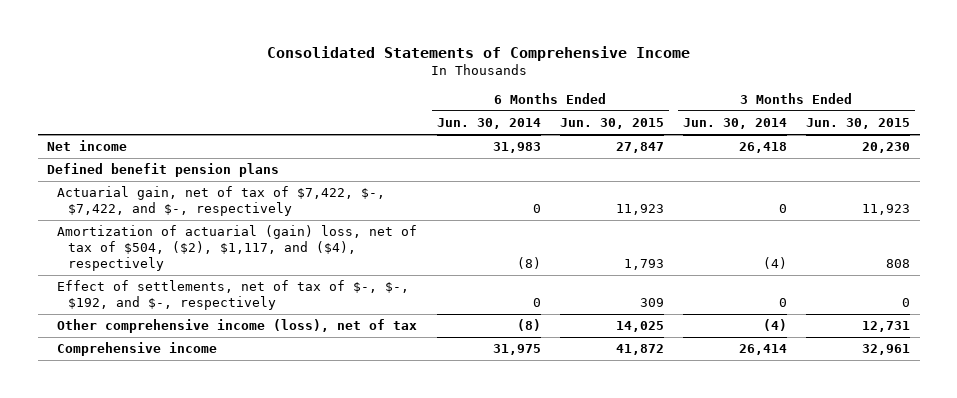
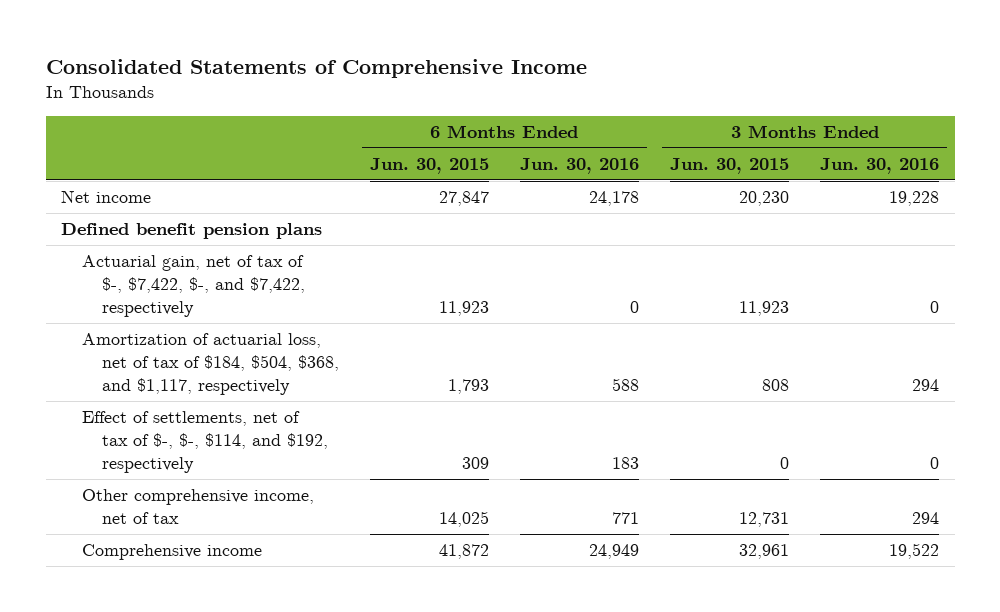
- | 6 Months Ended Jun. 30, 2014 | 6 Months Ended Jun. 30, 2015 | 3 Months Ended Jun. 30, 2014 | 3 Months Ended Jun. 30, 2015
+ | 6 Months Ended Jun. 30, 2015 | 6 Months Ended Jun. 30, 2016 | 3 Months Ended Jun. 30, 2015 | 3 Months Ended Jun. 30, 2016
- Actuarial gain, net of tax of $7,422, $-, $7,422, and $-, respectively | 0 | 11,923 | 0 | 11,923
- Amortization of actuarial (gain) loss, net of tax of $504, ($2), $1,117, and ($4), respectively | (8) | 1,793 | (4) | 808
- Effect of settlements, net of tax of $-, $-, $192, and $-, respectively | 0 | 309 | 0 | 0
- Other comprehensive income (loss), net of tax | (8) | 14,025 | (4) | 12,731
+ Actuarial gain, net of tax of $-, $7,422, $-, and $7,422, respectively | 11,923 | 0 | 11,923 | 0
+ Amortization of actuarial loss, net of tax of $184, $504, $368, and $1,117, respectively | 1,793 | 588 | 808 | 294
+ Effect of settlements, net of tax of $-, $-, $114, and $192, respectively | 309 | 183 | 0 | 0
+ Other comprehensive income, net of tax | 14,025 | 771 | 12,731 | 294

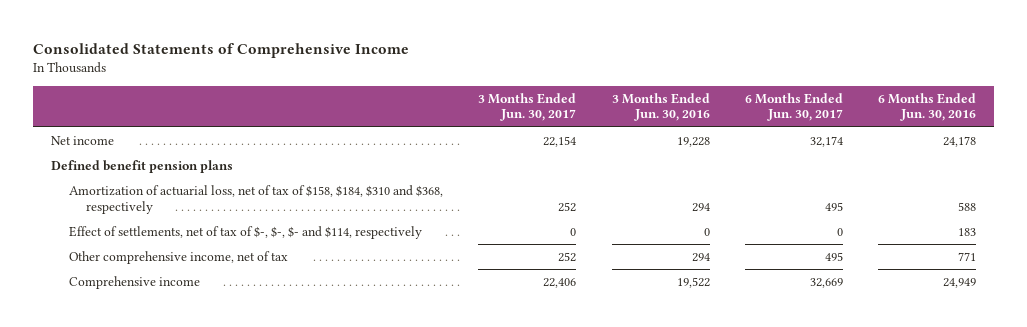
- | 6 Months Ended Jun. 30, 2015 | 6 Months Ended Jun. 30, 2016 | 3 Months Ended Jun. 30, 2015 | 3 Months Ended Jun. 30, 2016
+ | 3 Months Ended Jun. 30, 2017 | 3 Months Ended Jun. 30, 2016 | 6 Months Ended Jun. 30, 2017 | 6 Months Ended Jun. 30, 2016
- Actuarial gain, net of tax of $-, $7,422, $-, and $7,422, respectively | 11,923 | 0 | 11,923 | 0
- Amortization of actuarial loss, net of tax of $184, $504, $368, and $1,117, respectively | 1,793 | 588 | 808 | 294
- Effect of settlements, net of tax of $-, $-, $114, and $192, respectively | 309 | 183 | 0 | 0
+ Amortization of actuarial loss, net of tax of $158, $184, $310 and $368, respectively | 252 | 294 | 495 | 588
+ Effect of settlements, net of tax of $-, $-, $- and $114, respectively | 0 | 0 | 0 | 183

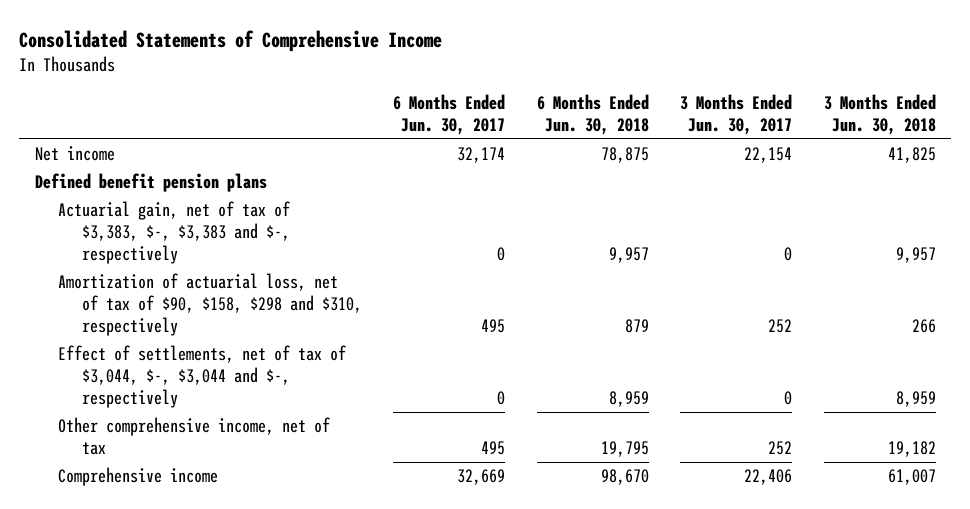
- | 3 Months Ended Jun. 30, 2017 | 3 Months Ended Jun. 30, 2016 | 6 Months Ended Jun. 30, 2017 | 6 Months Ended Jun. 30, 2016
+ | 6 Months Ended Jun. 30, 2017 | 6 Months Ended Jun. 30, 2018 | 3 Months Ended Jun. 30, 2017 | 3 Months Ended Jun. 30, 2018
- Amortization of actuarial loss, net of tax of $158, $184, $310 and $368, respectively | 252 | 294 | 495 | 588
- Effect of settlements, net of tax of $-, $-, $- and $114, respectively | 0 | 0 | 0 | 183
+ Actuarial gain, net of tax of $3,383, $-, $3,383 and $-, respectively | 0 | 9,957 | 0 | 9,957
+ Amortization of actuarial loss, net of tax of $90, $158, $298 and $310, respectively | 495 | 879 | 252 | 266
+ Effect of settlements, net of tax of $3,044, $-, $3,044 and $-, respectively | 0 | 8,959 | 0 | 8,959

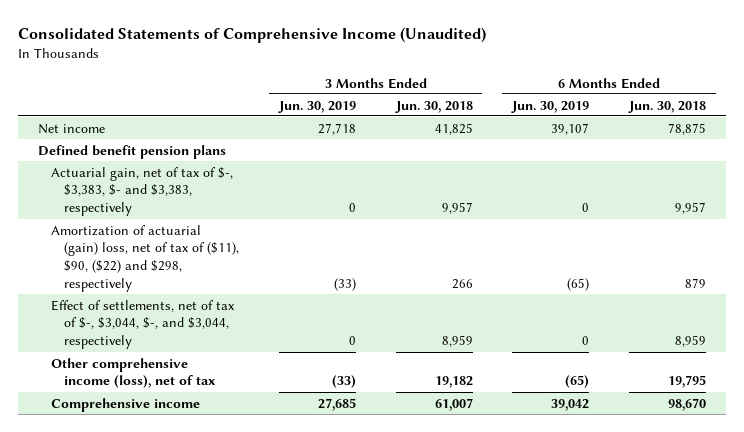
- Consolidated Statements of Comprehensive Income
+ Consolidated Statements of Comprehensive Income (Unaudited)
- | 6 Months Ended Jun. 30, 2017 | 6 Months Ended Jun. 30, 2018 | 3 Months Ended Jun. 30, 2017 | 3 Months Ended Jun. 30, 2018
+ | 3 Months Ended Jun. 30, 2019 | 3 Months Ended Jun. 30, 2018 | 6 Months Ended Jun. 30, 2019 | 6 Months Ended Jun. 30, 2018
- Actuarial gain, net of tax of $3,383, $-, $3,383 and $-, respectively | 0 | 9,957 | 0 | 9,957
- Amortization of actuarial loss, net of tax of $90, $158, $298 and $310, respectively | 495 | 879 | 252 | 266
- Effect of settlements, net of tax of $3,044, $-, $3,044 and $-, respectively | 0 | 8,959 | 0 | 8,959
- Other comprehensive income, net of tax | 495 | 19,795 | 252 | 19,182
+ Actuarial gain, net of tax of $-, $3,383, $- and $3,383, respectively | 0 | 9,957 | 0 | 9,957
+ Amortization of actuarial (gain) loss, net of tax of ($11), $90, ($22) and $298, respectively | (33) | 266 | (65) | 879
+ Effect of settlements, net of tax of $-, $3,044, $-, and $3,044, respectively | 0 | 8,959 | 0 | 8,959
+ Other comprehensive income (loss), net of tax | (33) | 19,182 | (65) | 19,795

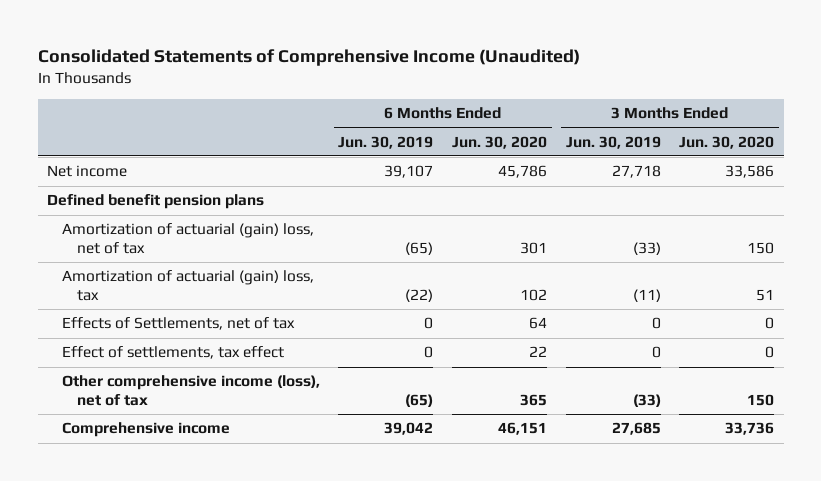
- | 3 Months Ended Jun. 30, 2019 | 3 Months Ended Jun. 30, 2018 | 6 Months Ended Jun. 30, 2019 | 6 Months Ended Jun. 30, 2018
+ | 6 Months Ended Jun. 30, 2019 | 6 Months Ended Jun. 30, 2020 | 3 Months Ended Jun. 30, 2019 | 3 Months Ended Jun. 30, 2020
- Actuarial gain, net of tax of $-, $3,383, $- and $3,383, respectively | 0 | 9,957 | 0 | 9,957
- Amortization of actuarial (gain) loss, net of tax of ($11), $90, ($22) and $298, respectively | (33) | 266 | (65) | 879
- Effect of settlements, net of tax of $-, $3,044, $-, and $3,044, respectively | 0 | 8,959 | 0 | 8,959
+ Amortization of actuarial (gain) loss, net of tax | (65) | 301 | (33) | 150
+ Amortization of actuarial (gain) loss, tax | (22) | 102 | (11) | 51
+ Effects of Settlements, net of tax | 0 | 64 | 0 | 0
+ Effect of settlements, tax effect | 0 | 22 | 0 | 0

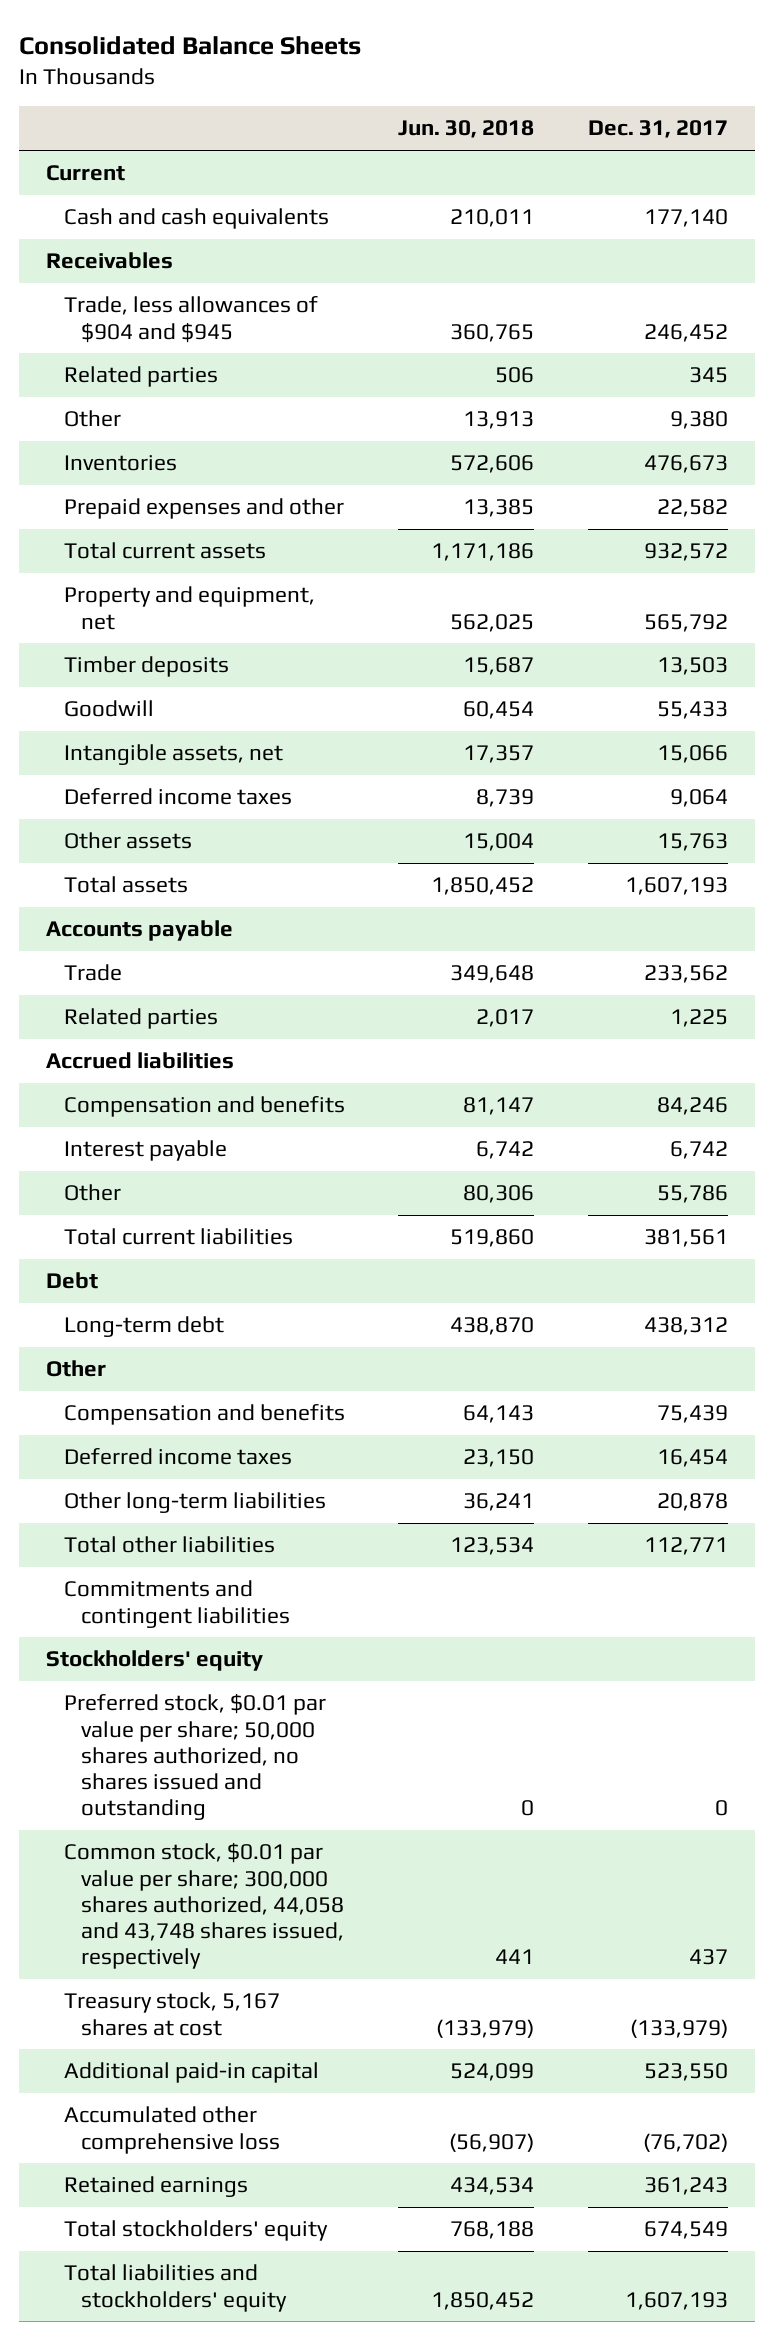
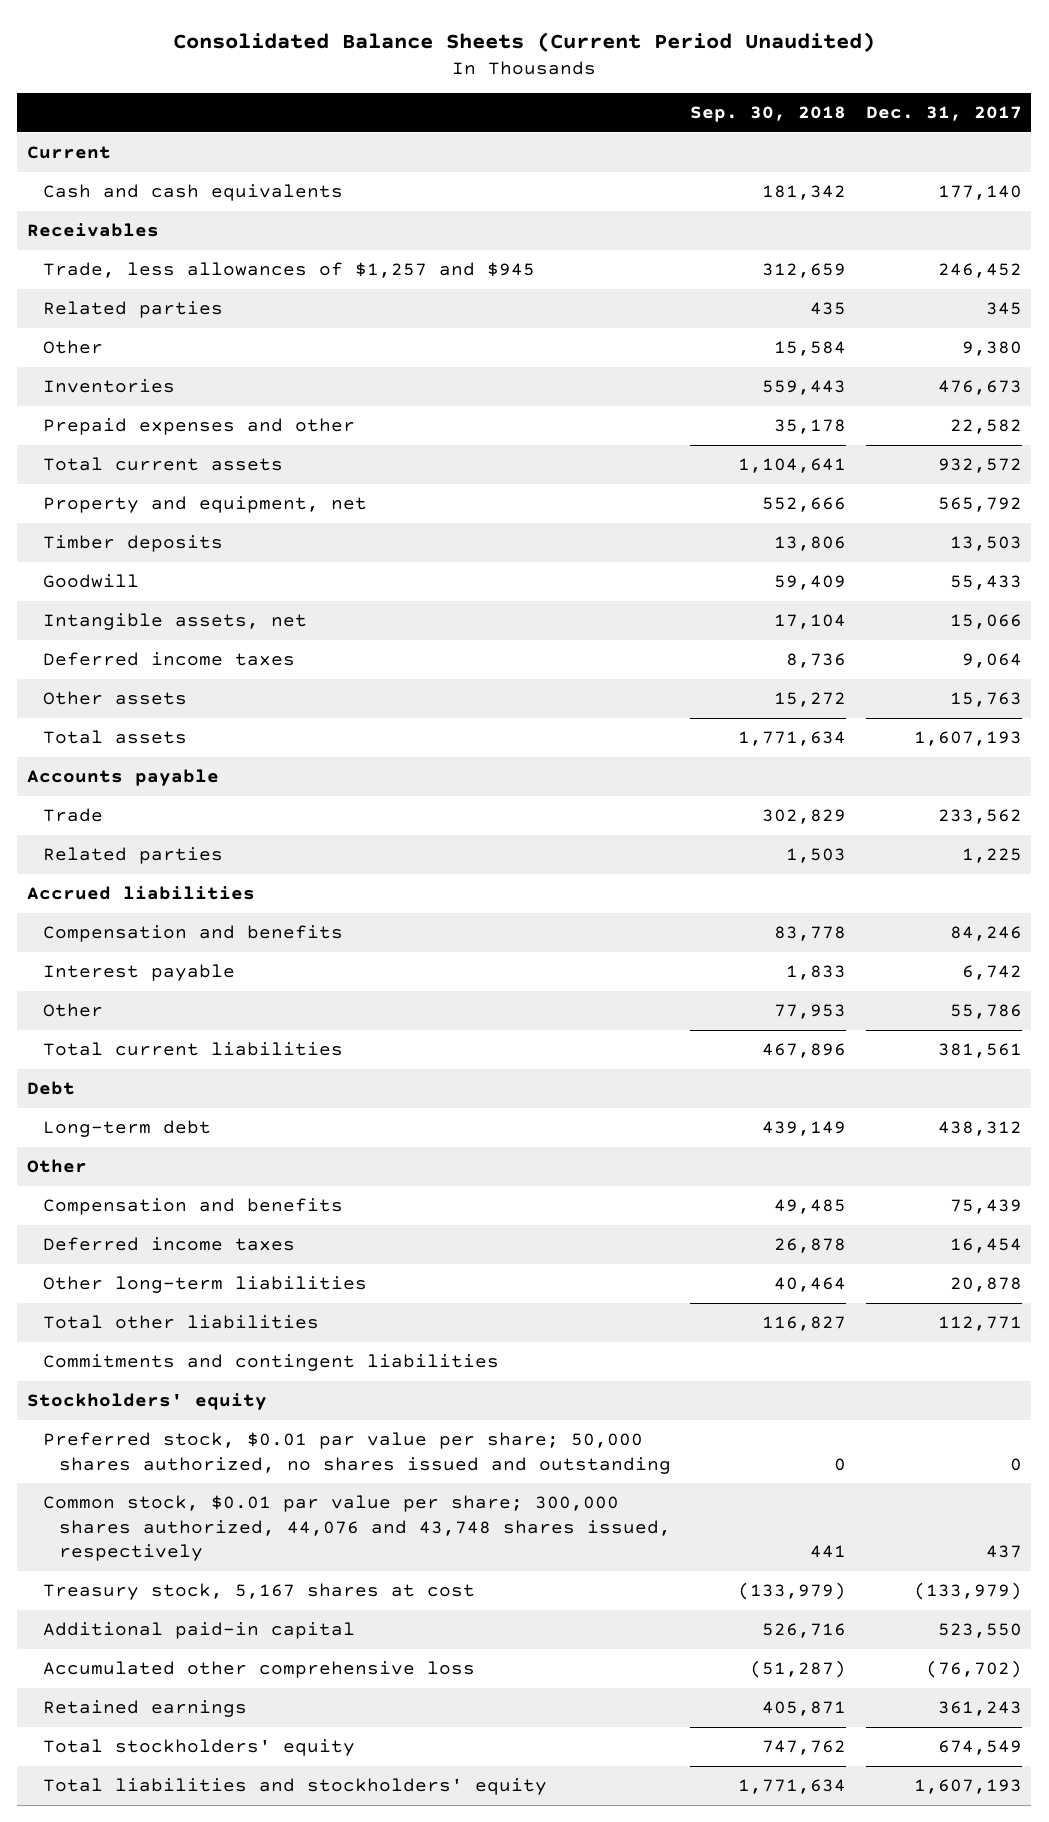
- Consolidated Balance Sheets
+ Consolidated Balance Sheets (Current Period Unaudited)
- | Jun. 30, 2018 | Dec. 31, 2017
+ | Sep. 30, 2018 | Dec. 31, 2017
- Trade, less allowances of $904 and $945 | 360,765 | 246,452
+ Trade, less allowances of $1,257 and $945 | 312,659 | 246,452
- Common stock, $0.01 par value per share; 300,000 shares authorized, 44,058 and 43,748 shares issued, respectively | 441 | 437
+ Common stock, $0.01 par value per share; 300,000 shares authorized, 44,076 and 43,748 shares issued, respectively | 441 | 437

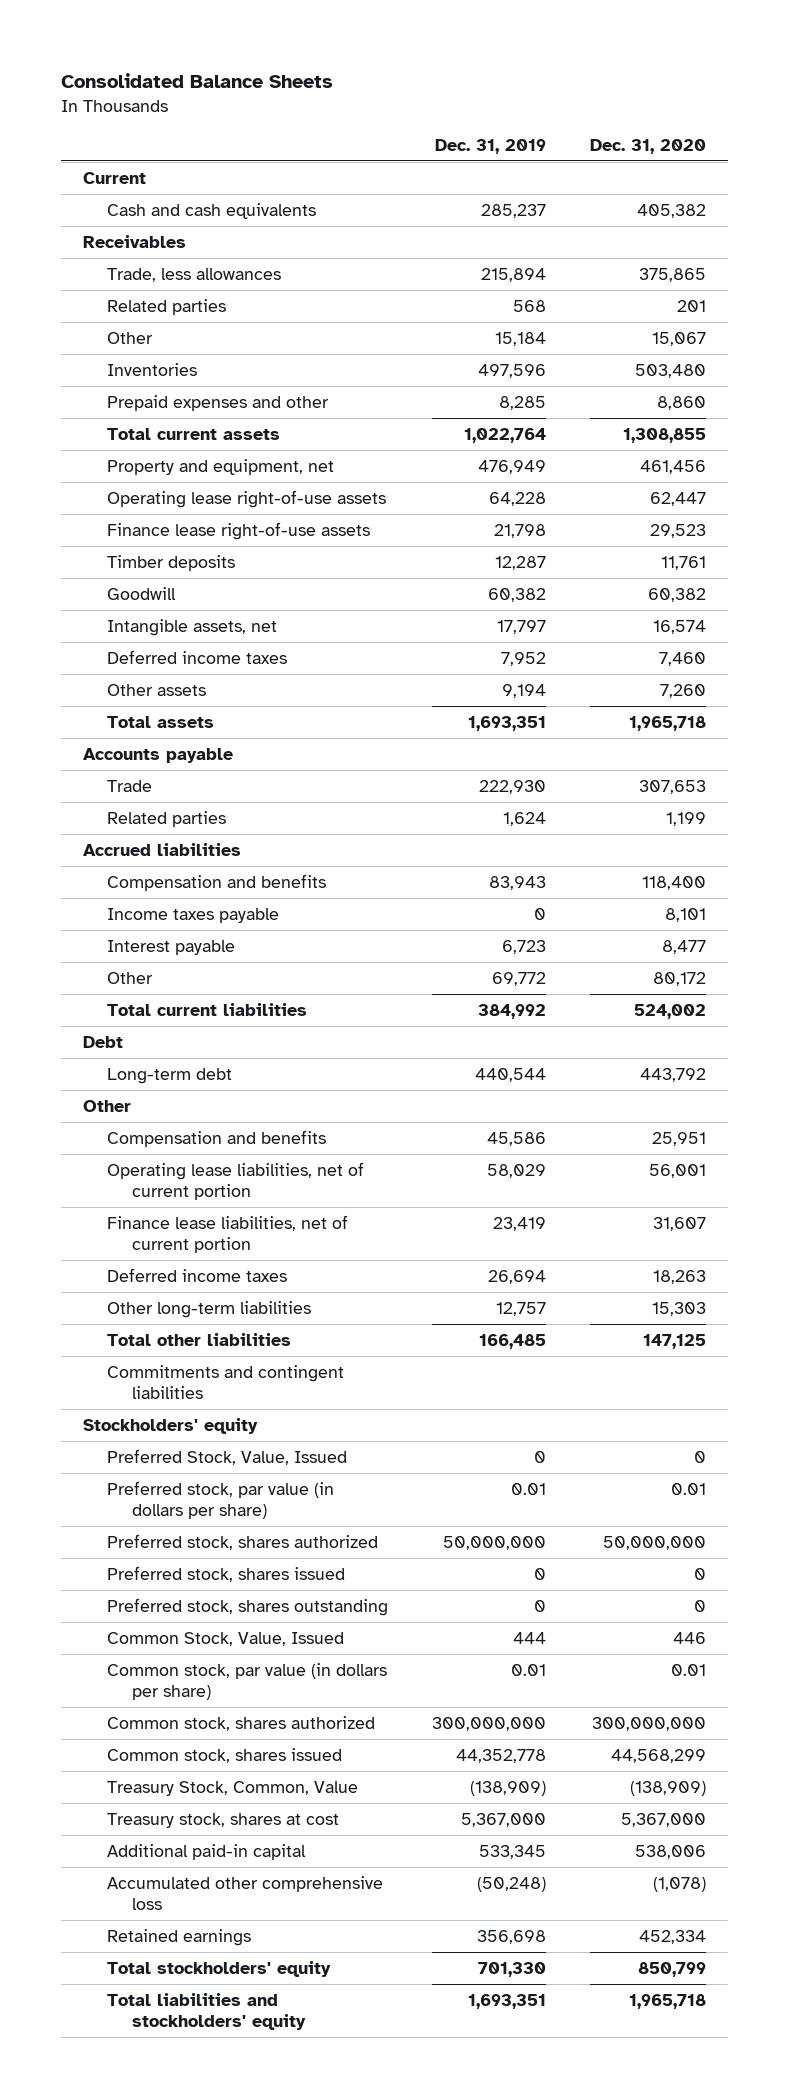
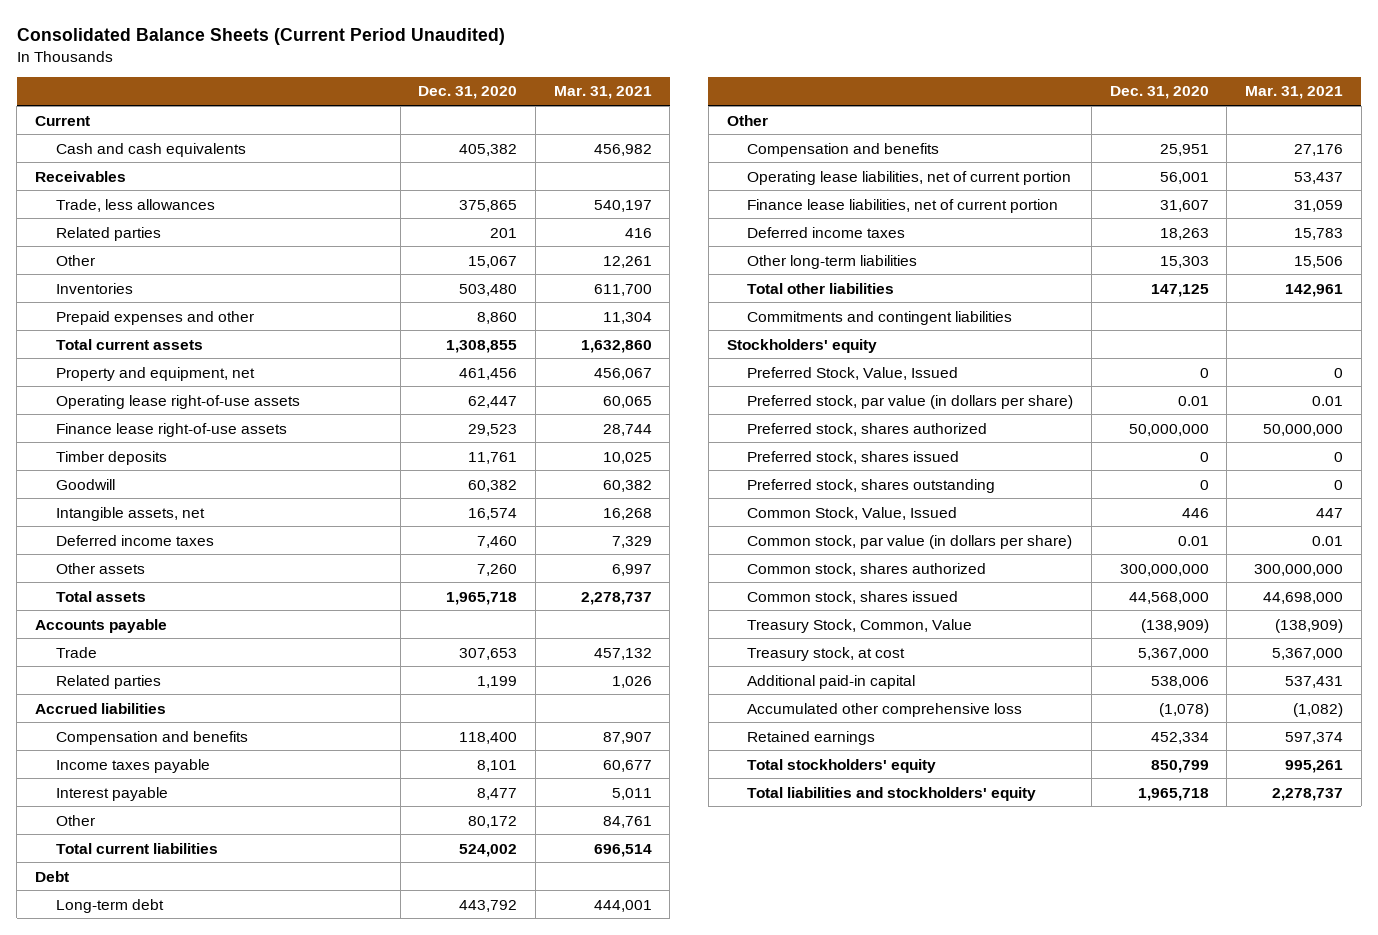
- Consolidated Balance Sheets
+ Consolidated Balance Sheets (Current Period Unaudited)
- | Dec. 31, 2019 | Dec. 31, 2020
+ | Dec. 31, 2020 | Mar. 31, 2021
- Common stock, shares issued | 44,352,778 | 44,568,299
+ Common stock, shares issued | 44,568,000 | 44,698,000
- Treasury stock, shares at cost | 5,367,000 | 5,367,000
+ Treasury stock, at cost | 5,367,000 | 5,367,000

